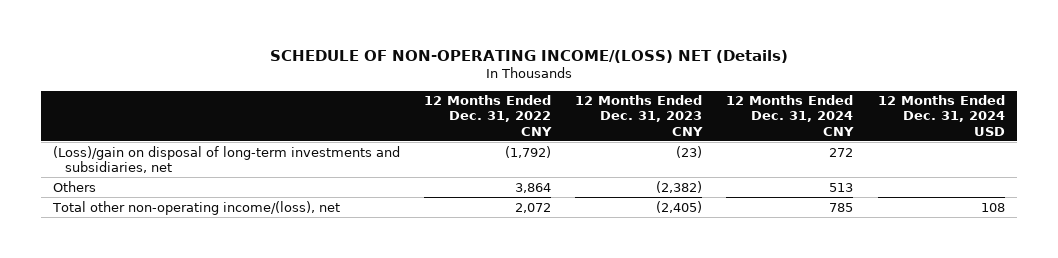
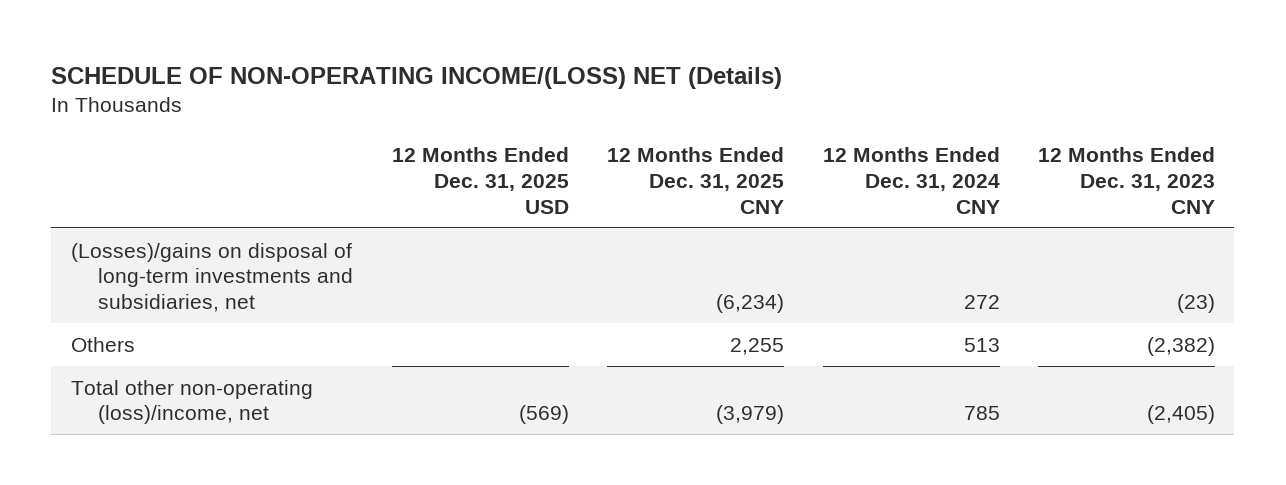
- | 12 Months Ended Dec. 31, 2022 CNY | 12 Months Ended Dec. 31, 2023 CNY | 12 Months Ended Dec. 31, 2024 CNY | 12 Months Ended Dec. 31, 2024 USD
+ | 12 Months Ended Dec. 31, 2025 USD | 12 Months Ended Dec. 31, 2025 CNY | 12 Months Ended Dec. 31, 2024 CNY | 12 Months Ended Dec. 31, 2023 CNY
- (Loss)/gain on disposal of long-term investments and subsidiaries, net | (1,792) | (23) | 272 |
+ (Losses)/gains on disposal of long-term investments and subsidiaries, net | | (6,234) | 272 | (23)
- Total other non-operating income/(loss), net | 2,072 | (2,405) | 785 | 108
+ Total other non-operating (loss)/income, net | (569) | (3,979) | 785 | (2,405)

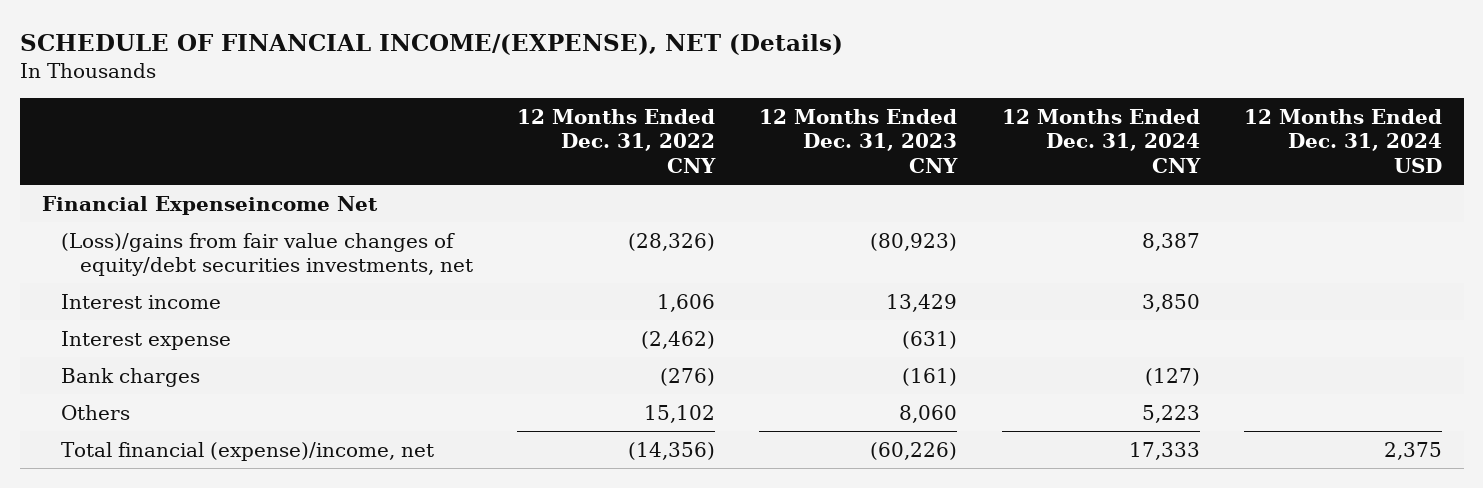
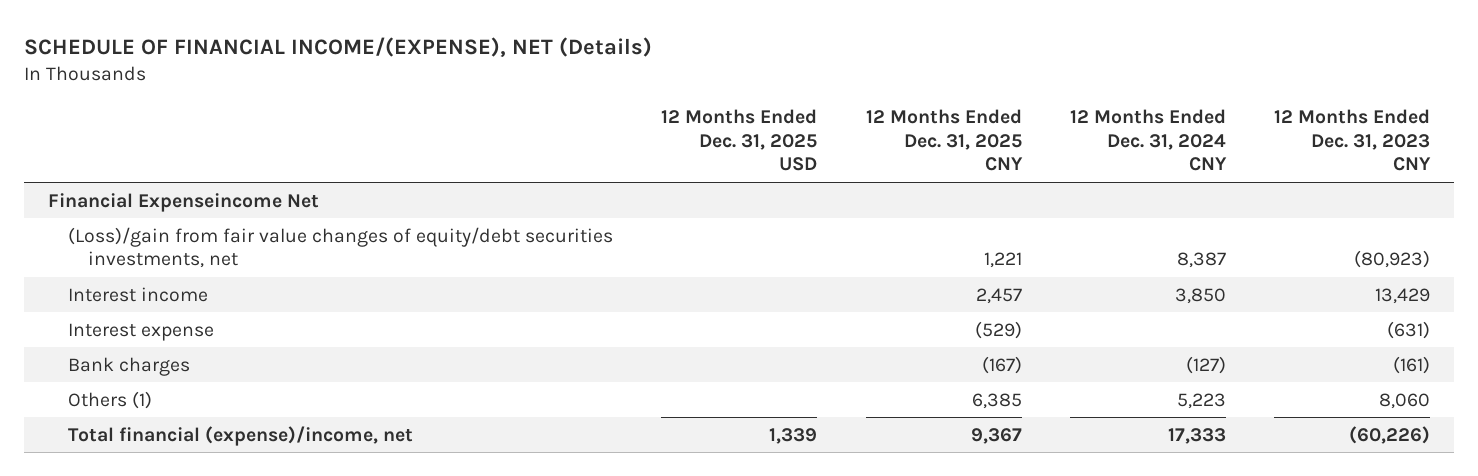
- | 12 Months Ended Dec. 31, 2022 CNY | 12 Months Ended Dec. 31, 2023 CNY | 12 Months Ended Dec. 31, 2024 CNY | 12 Months Ended Dec. 31, 2024 USD
+ | 12 Months Ended Dec. 31, 2025 USD | 12 Months Ended Dec. 31, 2025 CNY | 12 Months Ended Dec. 31, 2024 CNY | 12 Months Ended Dec. 31, 2023 CNY
- (Loss)/gains from fair value changes of equity/debt securities investments, net | (28,326) | (80,923) | 8,387 |
+ (Loss)/gain from fair value changes of equity/debt securities investments, net | | 1,221 | 8,387 | (80,923)
- Others | 15,102 | 8,060 | 5,223 |
+ Others (1) | | 6,385 | 5,223 | 8,060

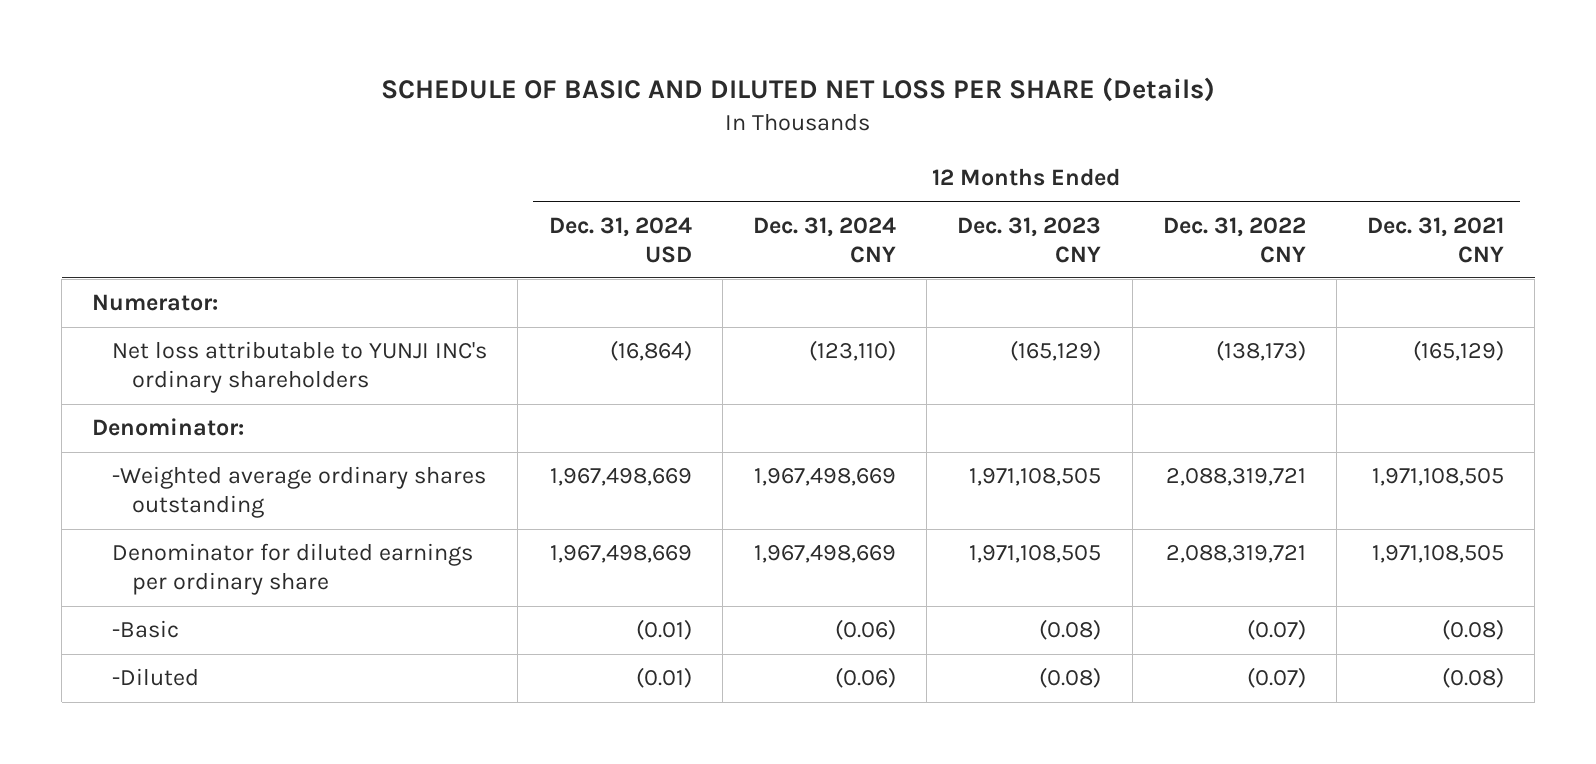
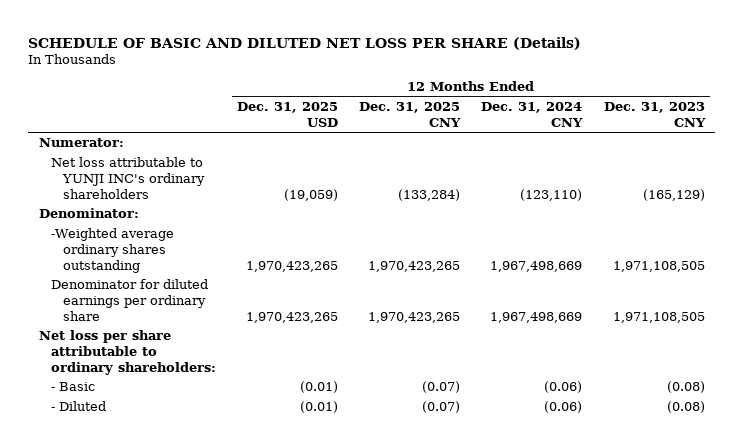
- | 12 Months Ended Dec. 31, 2024 USD | 12 Months Ended Dec. 31, 2024 CNY | 12 Months Ended Dec. 31, 2023 CNY | 12 Months Ended Dec. 31, 2022 CNY | 12 Months Ended Dec. 31, 2021 CNY
+ | 12 Months Ended Dec. 31, 2025 USD | 12 Months Ended Dec. 31, 2025 CNY | 12 Months Ended Dec. 31, 2024 CNY | 12 Months Ended Dec. 31, 2023 CNY
- -Basic | (0.01) | (0.06) | (0.08) | (0.07) | (0.08)
- -Diluted | (0.01) | (0.06) | (0.08) | (0.07) | (0.08)
+ Net loss per share attributable to ordinary shareholders:
+ - Basic | (0.01) | (0.07) | (0.06) | (0.08)
+ - Diluted | (0.01) | (0.07) | (0.06) | (0.08)

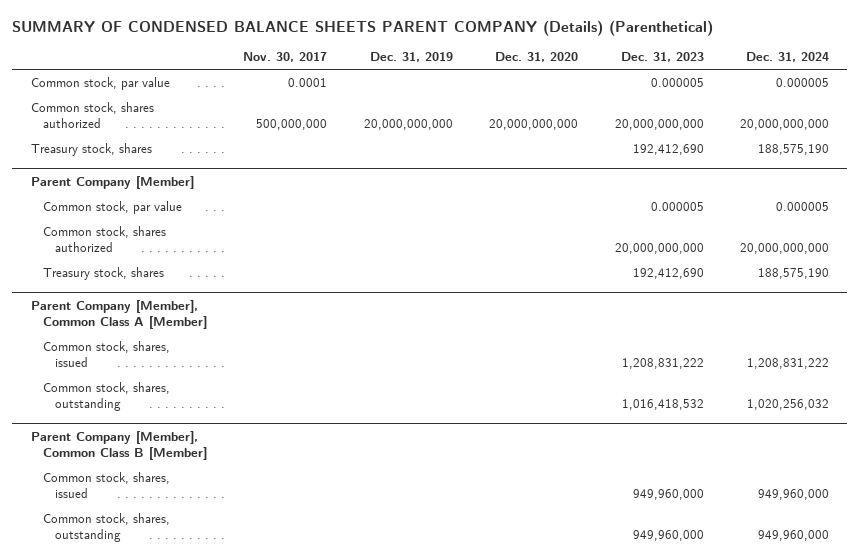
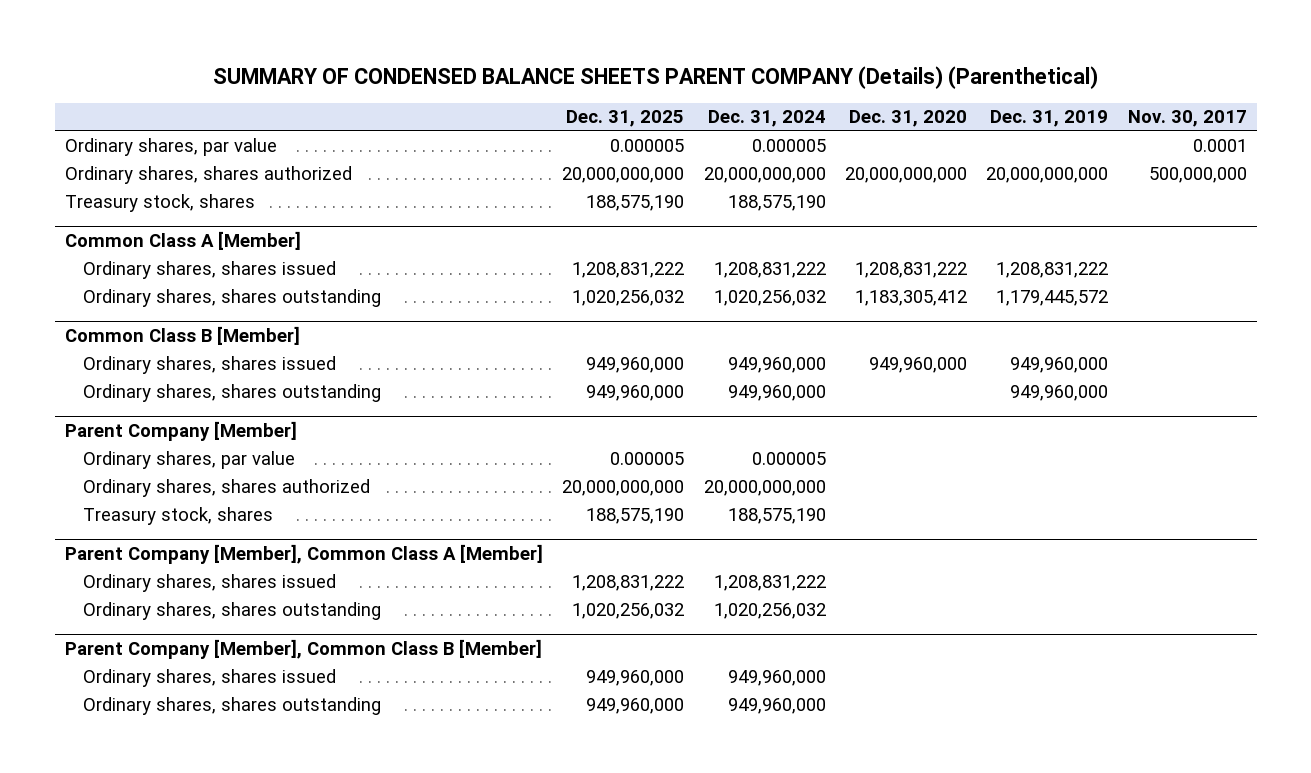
- | Nov. 30, 2017 | Dec. 31, 2019 | Dec. 31, 2020 | Dec. 31, 2023 | Dec. 31, 2024
+ | Dec. 31, 2025 | Dec. 31, 2024 | Dec. 31, 2020 | Dec. 31, 2019 | Nov. 30, 2017
- Common stock, par value | 0.0001 | | | 0.000005 | 0.000005
- Common stock, shares authorized | 500,000,000 | 20,000,000,000 | 20,000,000,000 | 20,000,000,000 | 20,000,000,000
+ Ordinary shares, par value | 0.000005 | 0.000005 | | | 0.0001
+ Ordinary shares, shares authorized | 20,000,000,000 | 20,000,000,000 | 20,000,000,000 | 20,000,000,000 | 500,000,000
+ Common Class A [Member]
+ Ordinary shares, shares issued | 1,208,831,222 | 1,208,831,222 | 1,208,831,222 | 1,208,831,222 |
+ Ordinary shares, shares outstanding | 1,020,256,032 | 1,020,256,032 | 1,183,305,412 | 1,179,445,572 |
+ Common Class B [Member]
+ Ordinary shares, shares issued | 949,960,000 | 949,960,000 | 949,960,000 | 949,960,000 |
+ Ordinary shares, shares outstanding | 949,960,000 | 949,960,000 | | 949,960,000 |
@ Parent Company [Member]
- Common stock, par value | | | | 0.000005 | 0.000005
- Common stock, shares authorized | | | | 20,000,000,000 | 20,000,000,000
+ Ordinary shares, par value | 0.000005 | 0.000005 | | |
+ Ordinary shares, shares authorized | 20,000,000,000 | 20,000,000,000 | | |
@ Parent Company [Member], Common Class A [Member]
- Common stock, shares, issued | | | | 1,208,831,222 | 1,208,831,222
- Common stock, shares, outstanding | | | | 1,016,418,532 | 1,020,256,032
+ Ordinary shares, shares issued | 1,208,831,222 | 1,208,831,222 | | |
+ Ordinary shares, shares outstanding | 1,020,256,032 | 1,020,256,032 | | |
@ Parent Company [Member], Common Class B [Member]
- Common stock, shares, issued | | | | 949,960,000 | 949,960,000
- Common stock, shares, outstanding | | | | 949,960,000 | 949,960,000
+ Ordinary shares, shares issued | 949,960,000 | 949,960,000 | | |
+ Ordinary shares, shares outstanding | 949,960,000 | 949,960,000 | | |

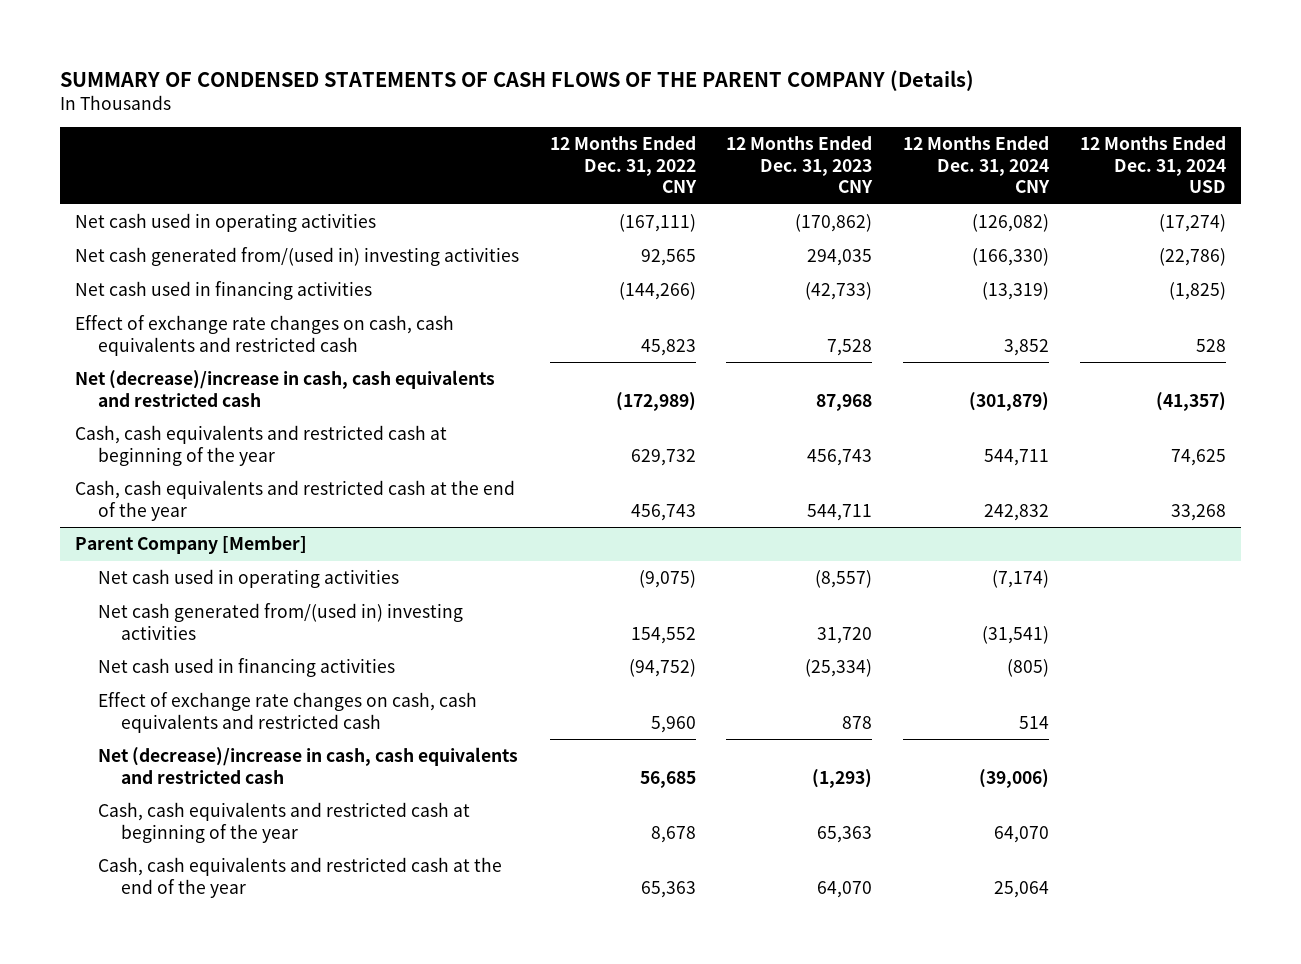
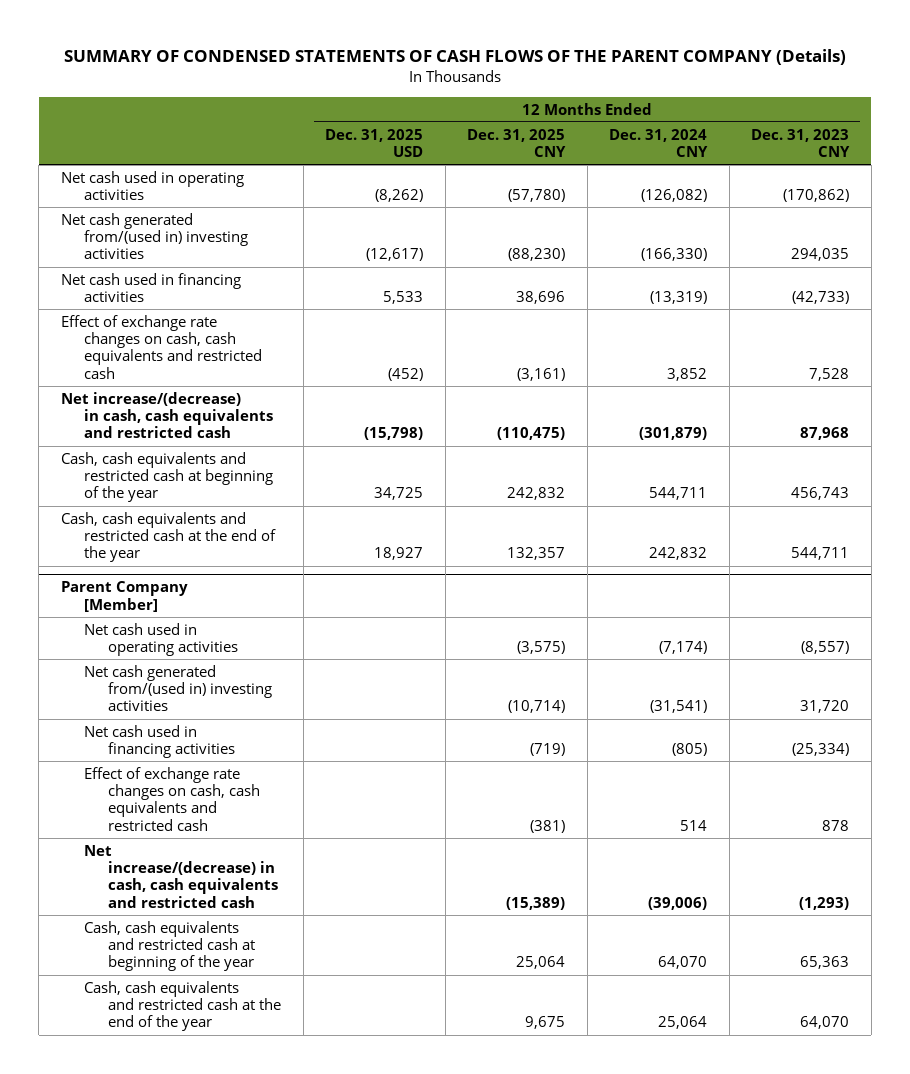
- | 12 Months Ended Dec. 31, 2022 CNY | 12 Months Ended Dec. 31, 2023 CNY | 12 Months Ended Dec. 31, 2024 CNY | 12 Months Ended Dec. 31, 2024 USD
+ | 12 Months Ended Dec. 31, 2025 USD | 12 Months Ended Dec. 31, 2025 CNY | 12 Months Ended Dec. 31, 2024 CNY | 12 Months Ended Dec. 31, 2023 CNY
- Net (decrease)/increase in cash, cash equivalents and restricted cash | (172,989) | 87,968 | (301,879) | (41,357)
+ Net increase/(decrease) in cash, cash equivalents and restricted cash | (15,798) | (110,475) | (301,879) | 87,968
@ Parent Company [Member]
- Net (decrease)/increase in cash, cash equivalents and restricted cash | 56,685 | (1,293) | (39,006) |
+ Net increase/(decrease) in cash, cash equivalents and restricted cash | | (15,389) | (39,006) | (1,293)

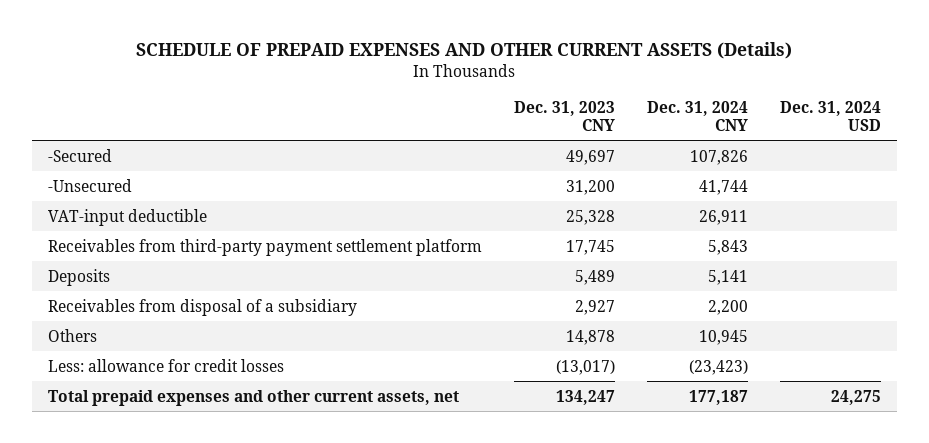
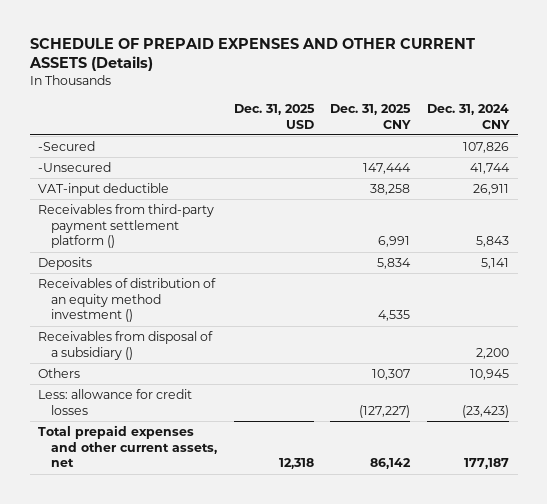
- | Dec. 31, 2023 CNY | Dec. 31, 2024 CNY | Dec. 31, 2024 USD
+ | Dec. 31, 2025 USD | Dec. 31, 2025 CNY | Dec. 31, 2024 CNY
- Receivables from third-party payment settlement platform | 17,745 | 5,843 |
+ Receivables from third-party payment settlement platform () | | 6,991 | 5,843
- Receivables from disposal of a subsidiary | 2,927 | 2,200 |
+ Receivables of distribution of an equity method investment () | | 4,535 |
+ Receivables from disposal of a subsidiary () | | | 2,200

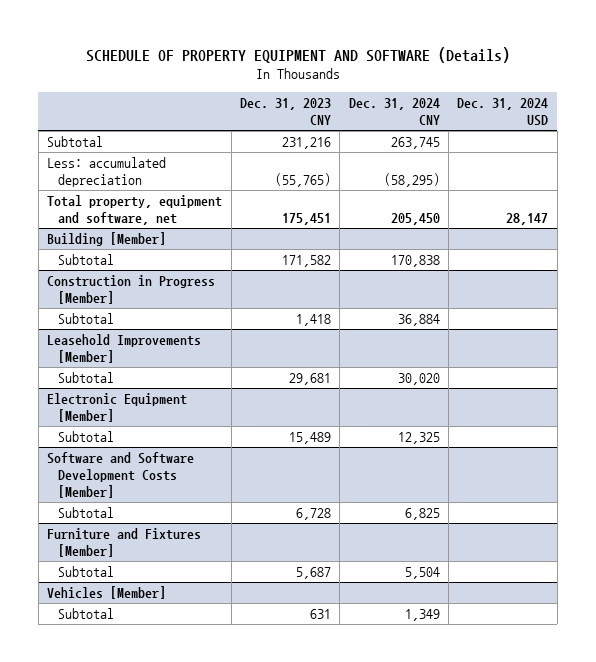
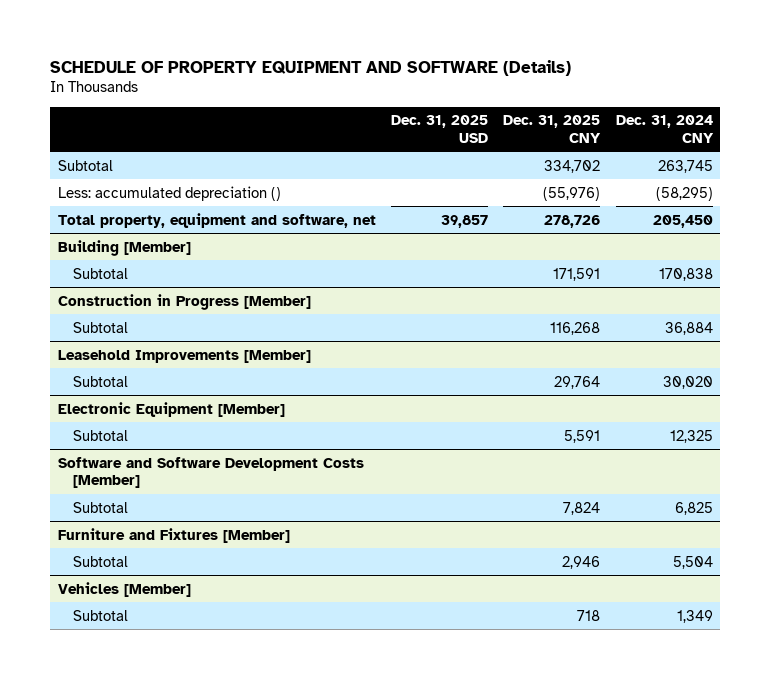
- | Dec. 31, 2023 CNY | Dec. 31, 2024 CNY | Dec. 31, 2024 USD
+ | Dec. 31, 2025 USD | Dec. 31, 2025 CNY | Dec. 31, 2024 CNY
- Less: accumulated depreciation | (55,765) | (58,295) |
+ Less: accumulated depreciation () | | (55,976) | (58,295)

